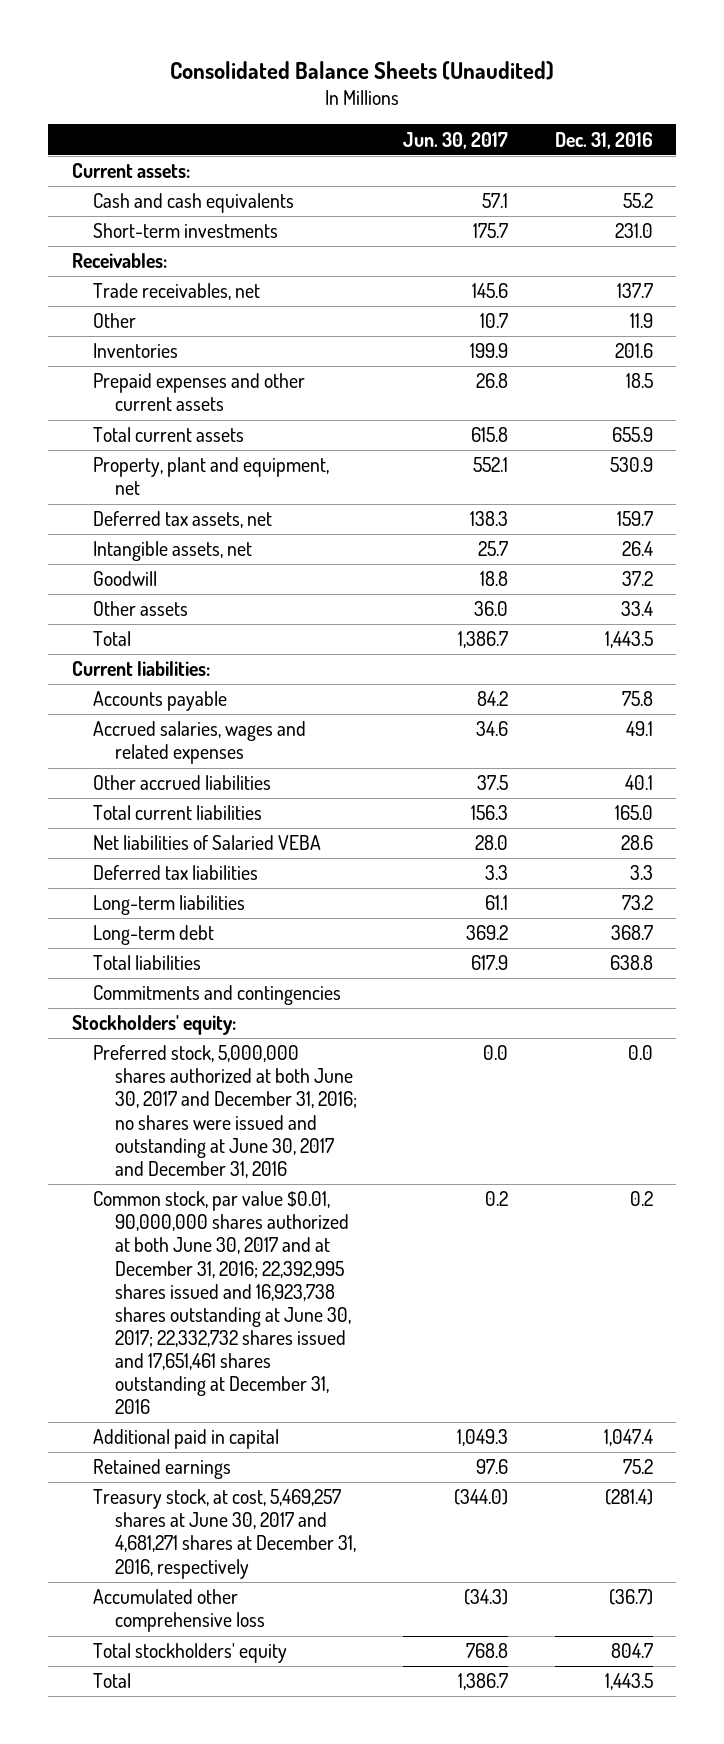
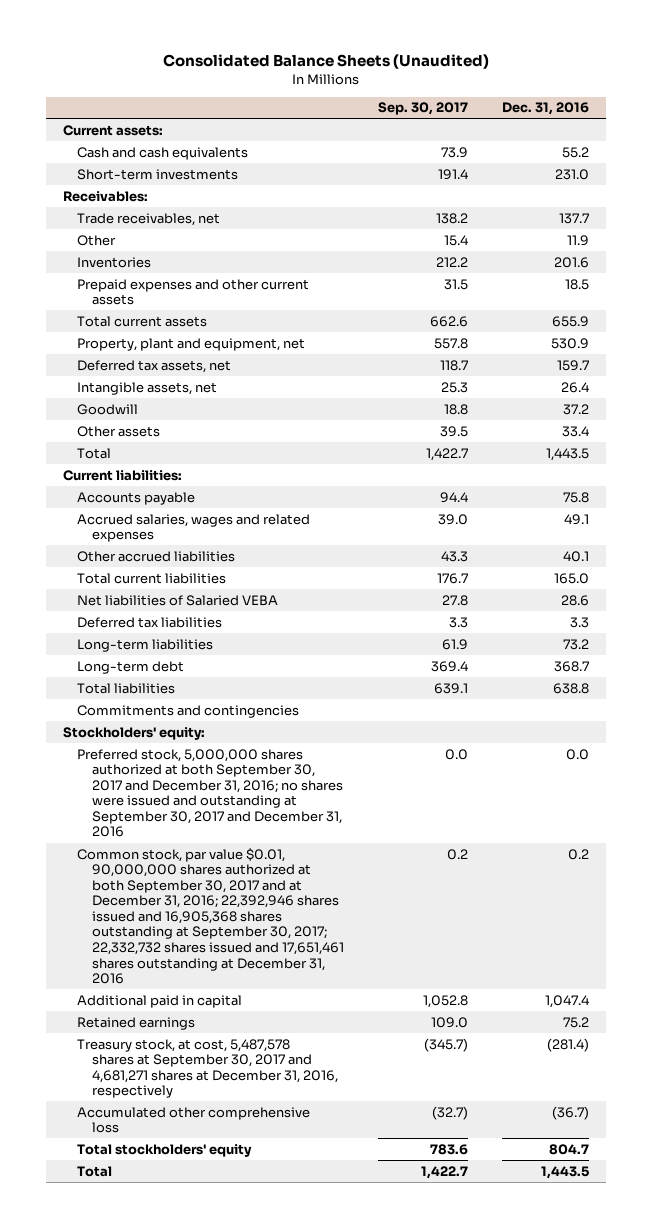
- | Jun. 30, 2017 | Dec. 31, 2016
+ | Sep. 30, 2017 | Dec. 31, 2016
- Preferred stock, 5,000,000 shares authorized at both June 30, 2017 and December 31, 2016; no shares were issued and outstanding at June 30, 2017 and December 31, 2016 | 0.0 | 0.0
- Common stock, par value $0.01, 90,000,000 shares authorized at both June 30, 2017 and at December 31, 2016; 22,392,995 shares issued and 16,923,738 shares outstanding at June 30, 2017; 22,332,732 shares issued and 17,651,461 shares outstanding at December 31, 2016 | 0.2 | 0.2
+ Preferred stock, 5,000,000 shares authorized at both September 30, 2017 and December 31, 2016; no shares were issued and outstanding at September 30, 2017 and December 31, 2016 | 0.0 | 0.0
+ Common stock, par value $0.01, 90,000,000 shares authorized at both September 30, 2017 and at December 31, 2016; 22,392,946 shares issued and 16,905,368 shares outstanding at September 30, 2017; 22,332,732 shares issued and 17,651,461 shares outstanding at December 31, 2016 | 0.2 | 0.2
- Treasury stock, at cost, 5,469,257 shares at June 30, 2017 and 4,681,271 shares at December 31, 2016, respectively | (344.0) | (281.4)
+ Treasury stock, at cost, 5,487,578 shares at September 30, 2017 and 4,681,271 shares at December 31, 2016, respectively | (345.7) | (281.4)

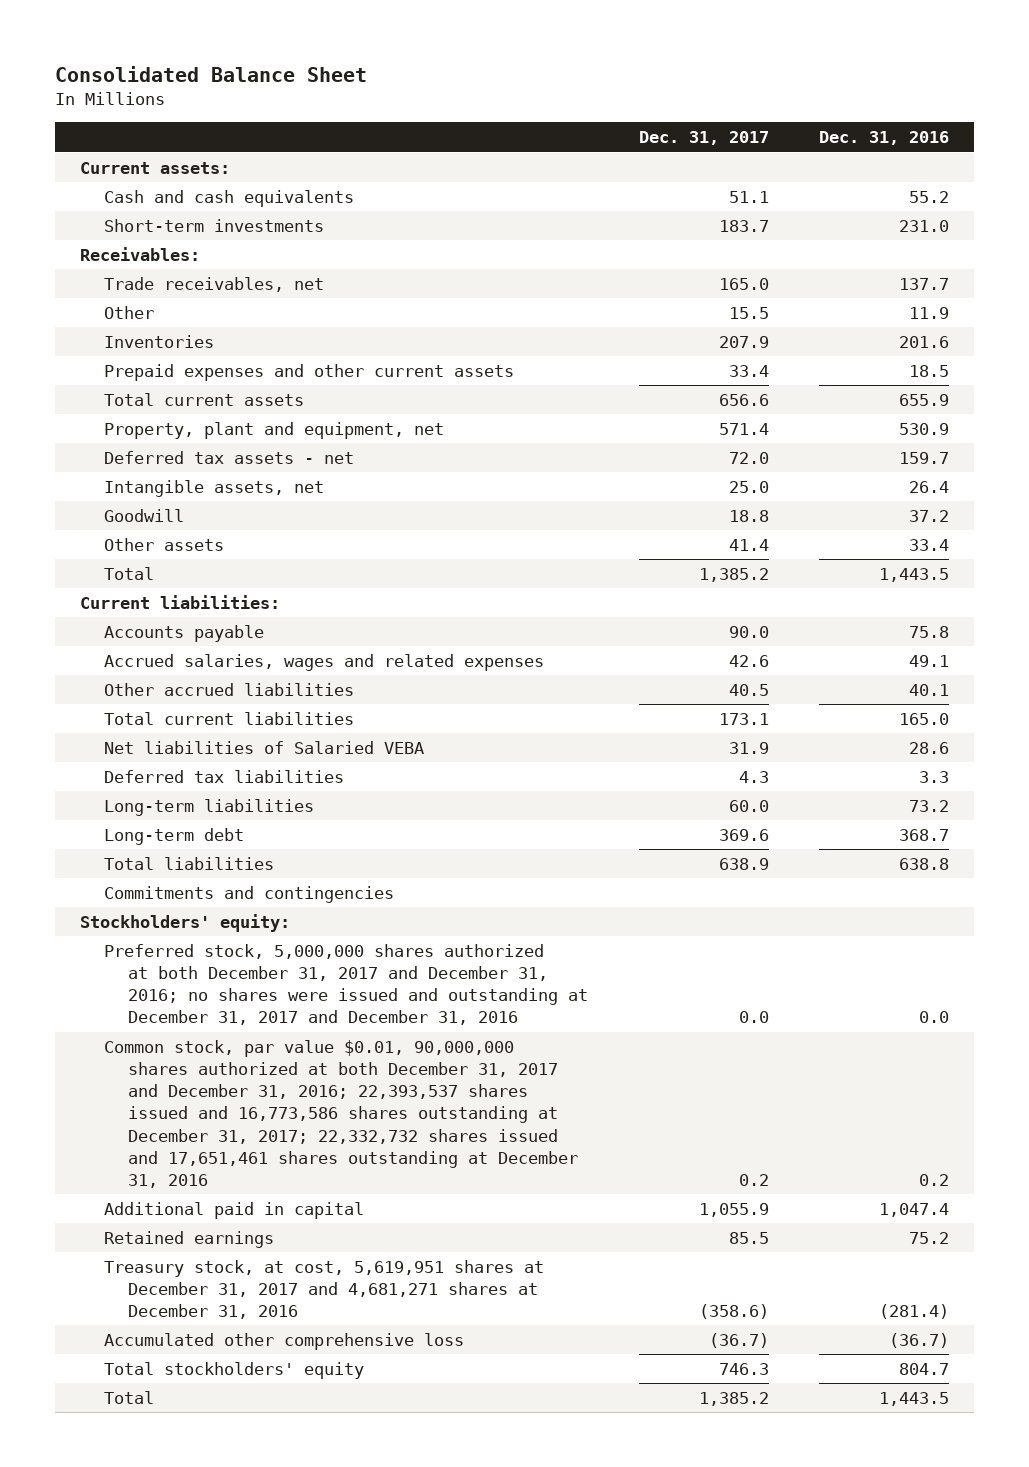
- Consolidated Balance Sheets (Unaudited)
+ Consolidated Balance Sheet
- | Sep. 30, 2017 | Dec. 31, 2016
+ | Dec. 31, 2017 | Dec. 31, 2016
- Deferred tax assets, net | 118.7 | 159.7
+ Deferred tax assets - net | 72.0 | 159.7
- Preferred stock, 5,000,000 shares authorized at both September 30, 2017 and December 31, 2016; no shares were issued and outstanding at September 30, 2017 and December 31, 2016 | 0.0 | 0.0
- Common stock, par value $0.01, 90,000,000 shares authorized at both September 30, 2017 and at December 31, 2016; 22,392,946 shares issued and 16,905,368 shares outstanding at September 30, 2017; 22,332,732 shares issued and 17,651,461 shares outstanding at December 31, 2016 | 0.2 | 0.2
+ Preferred stock, 5,000,000 shares authorized at both December 31, 2017 and December 31, 2016; no shares were issued and outstanding at December 31, 2017 and December 31, 2016 | 0.0 | 0.0
+ Common stock, par value $0.01, 90,000,000 shares authorized at both December 31, 2017 and December 31, 2016; 22,393,537 shares issued and 16,773,586 shares outstanding at December 31, 2017; 22,332,732 shares issued and 17,651,461 shares outstanding at December 31, 2016 | 0.2 | 0.2
- Treasury stock, at cost, 5,487,578 shares at September 30, 2017 and 4,681,271 shares at December 31, 2016, respectively | (345.7) | (281.4)
+ Treasury stock, at cost, 5,619,951 shares at December 31, 2017 and 4,681,271 shares at December 31, 2016 | (358.6) | (281.4)

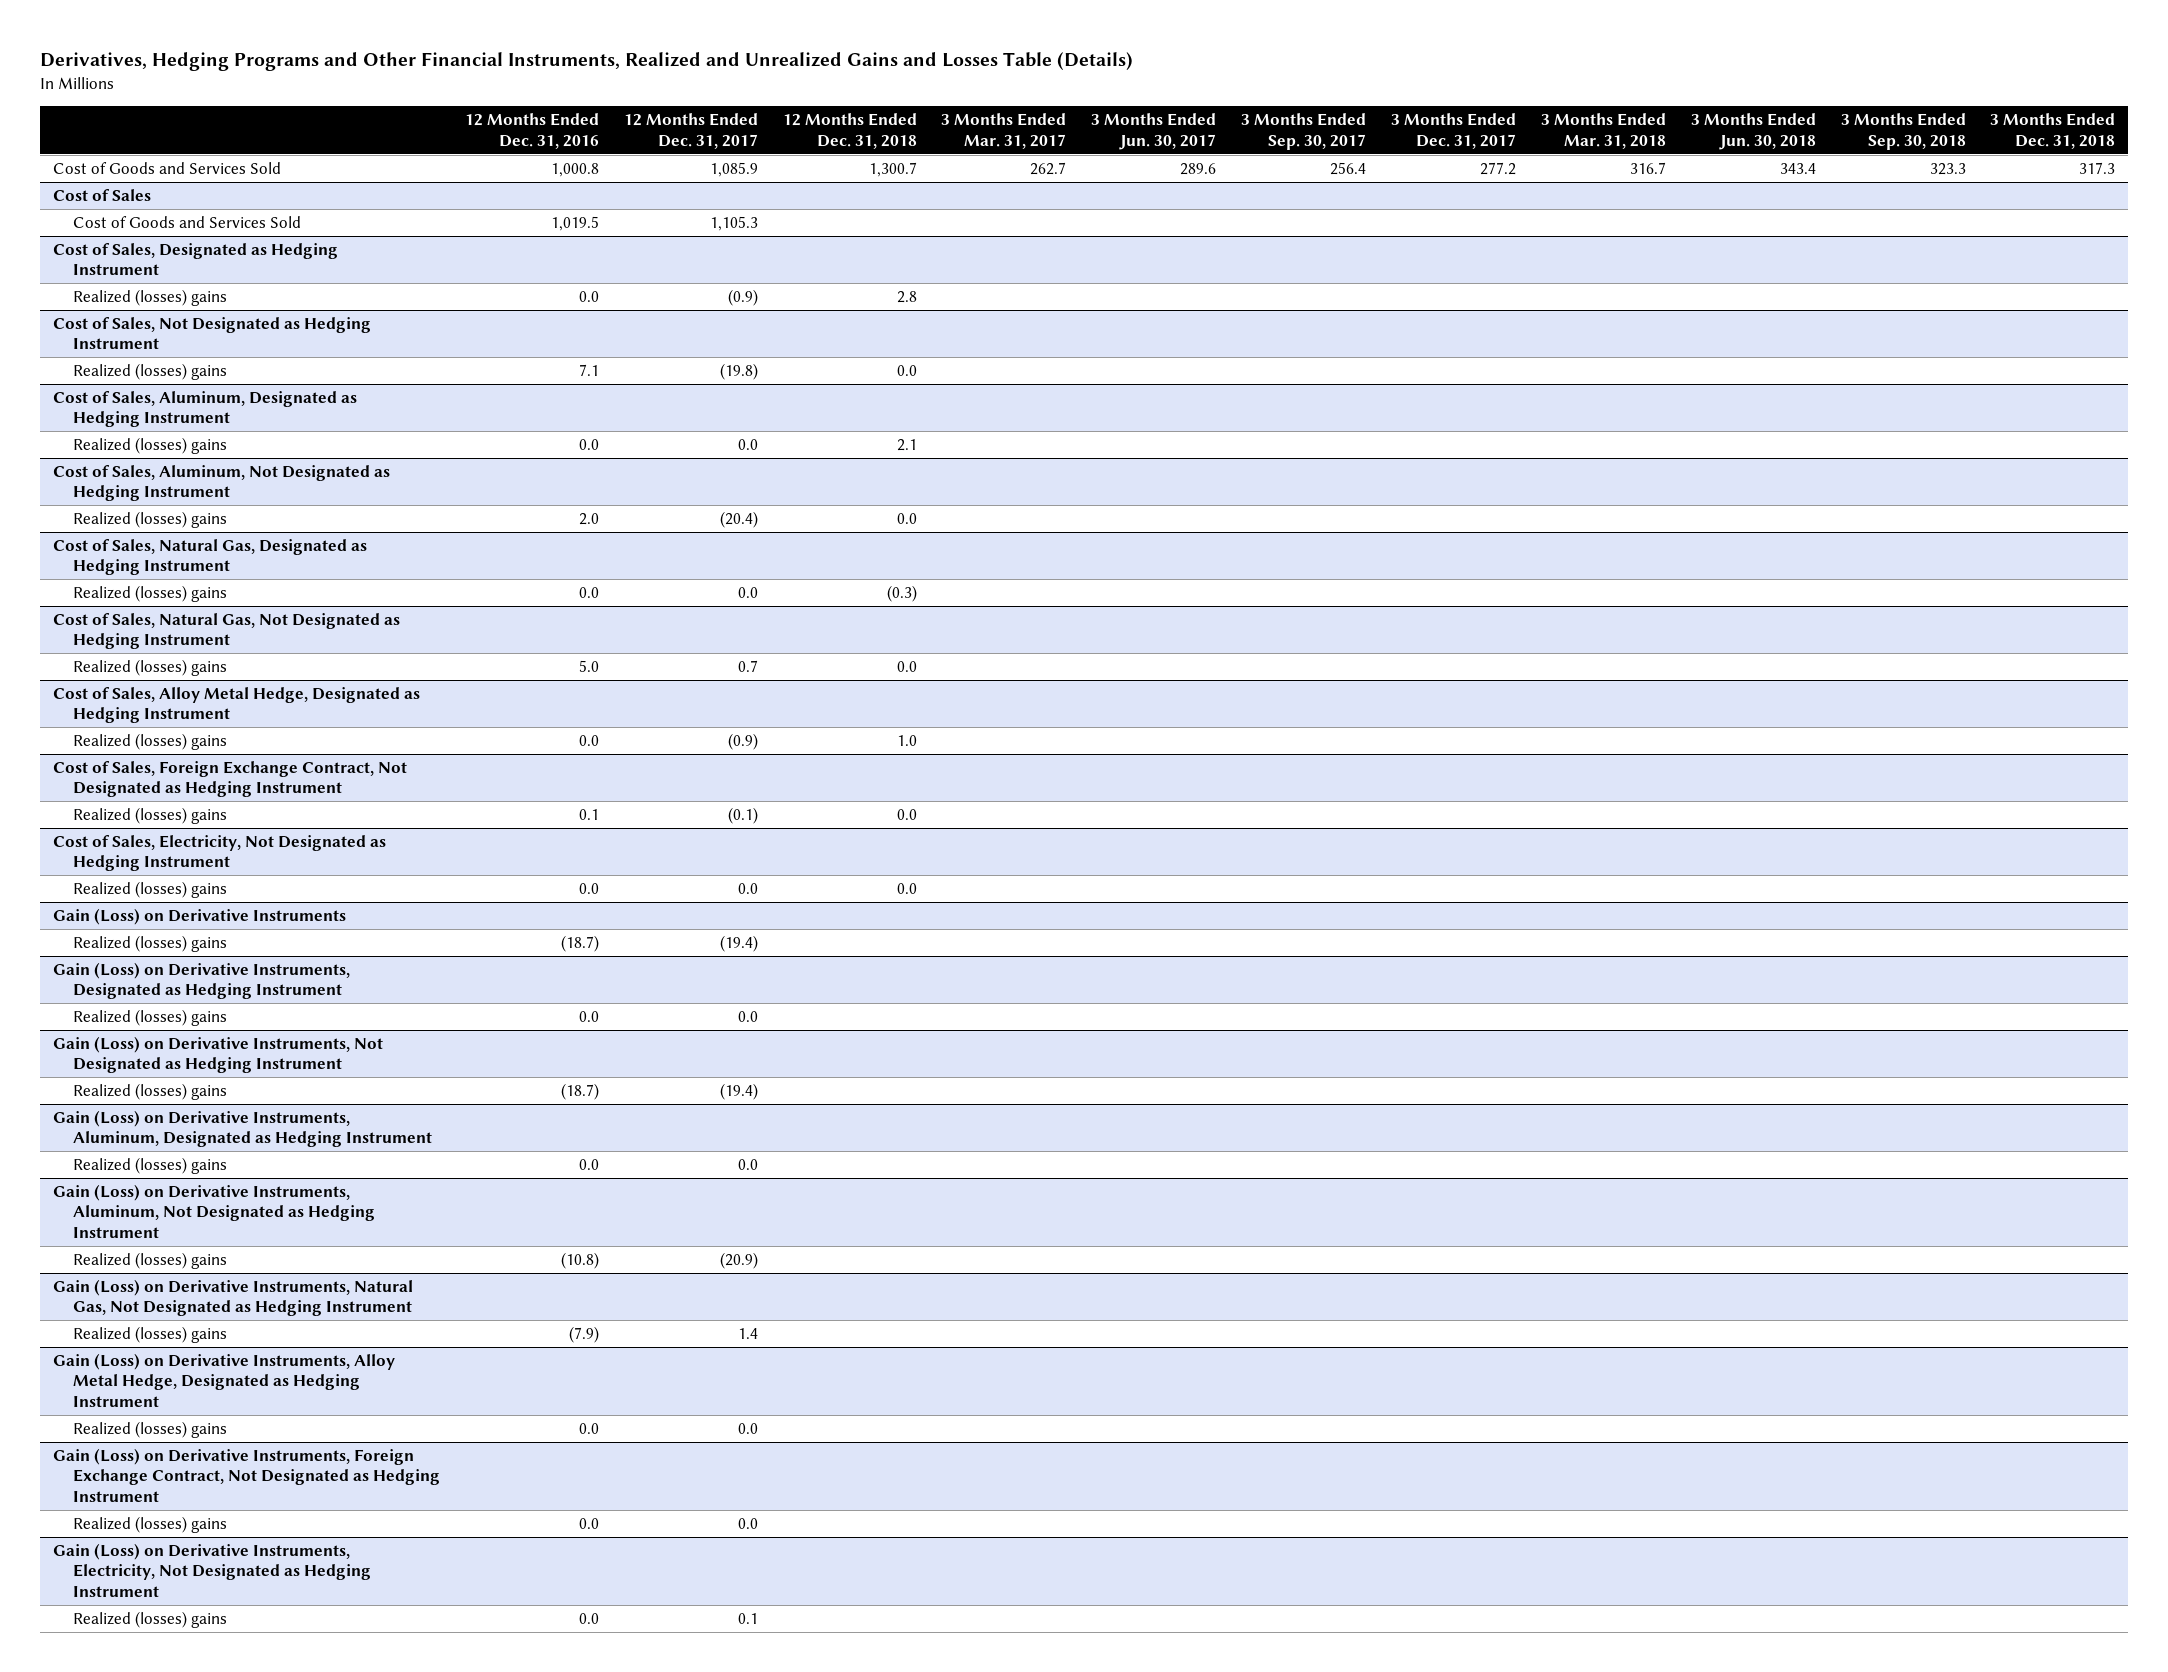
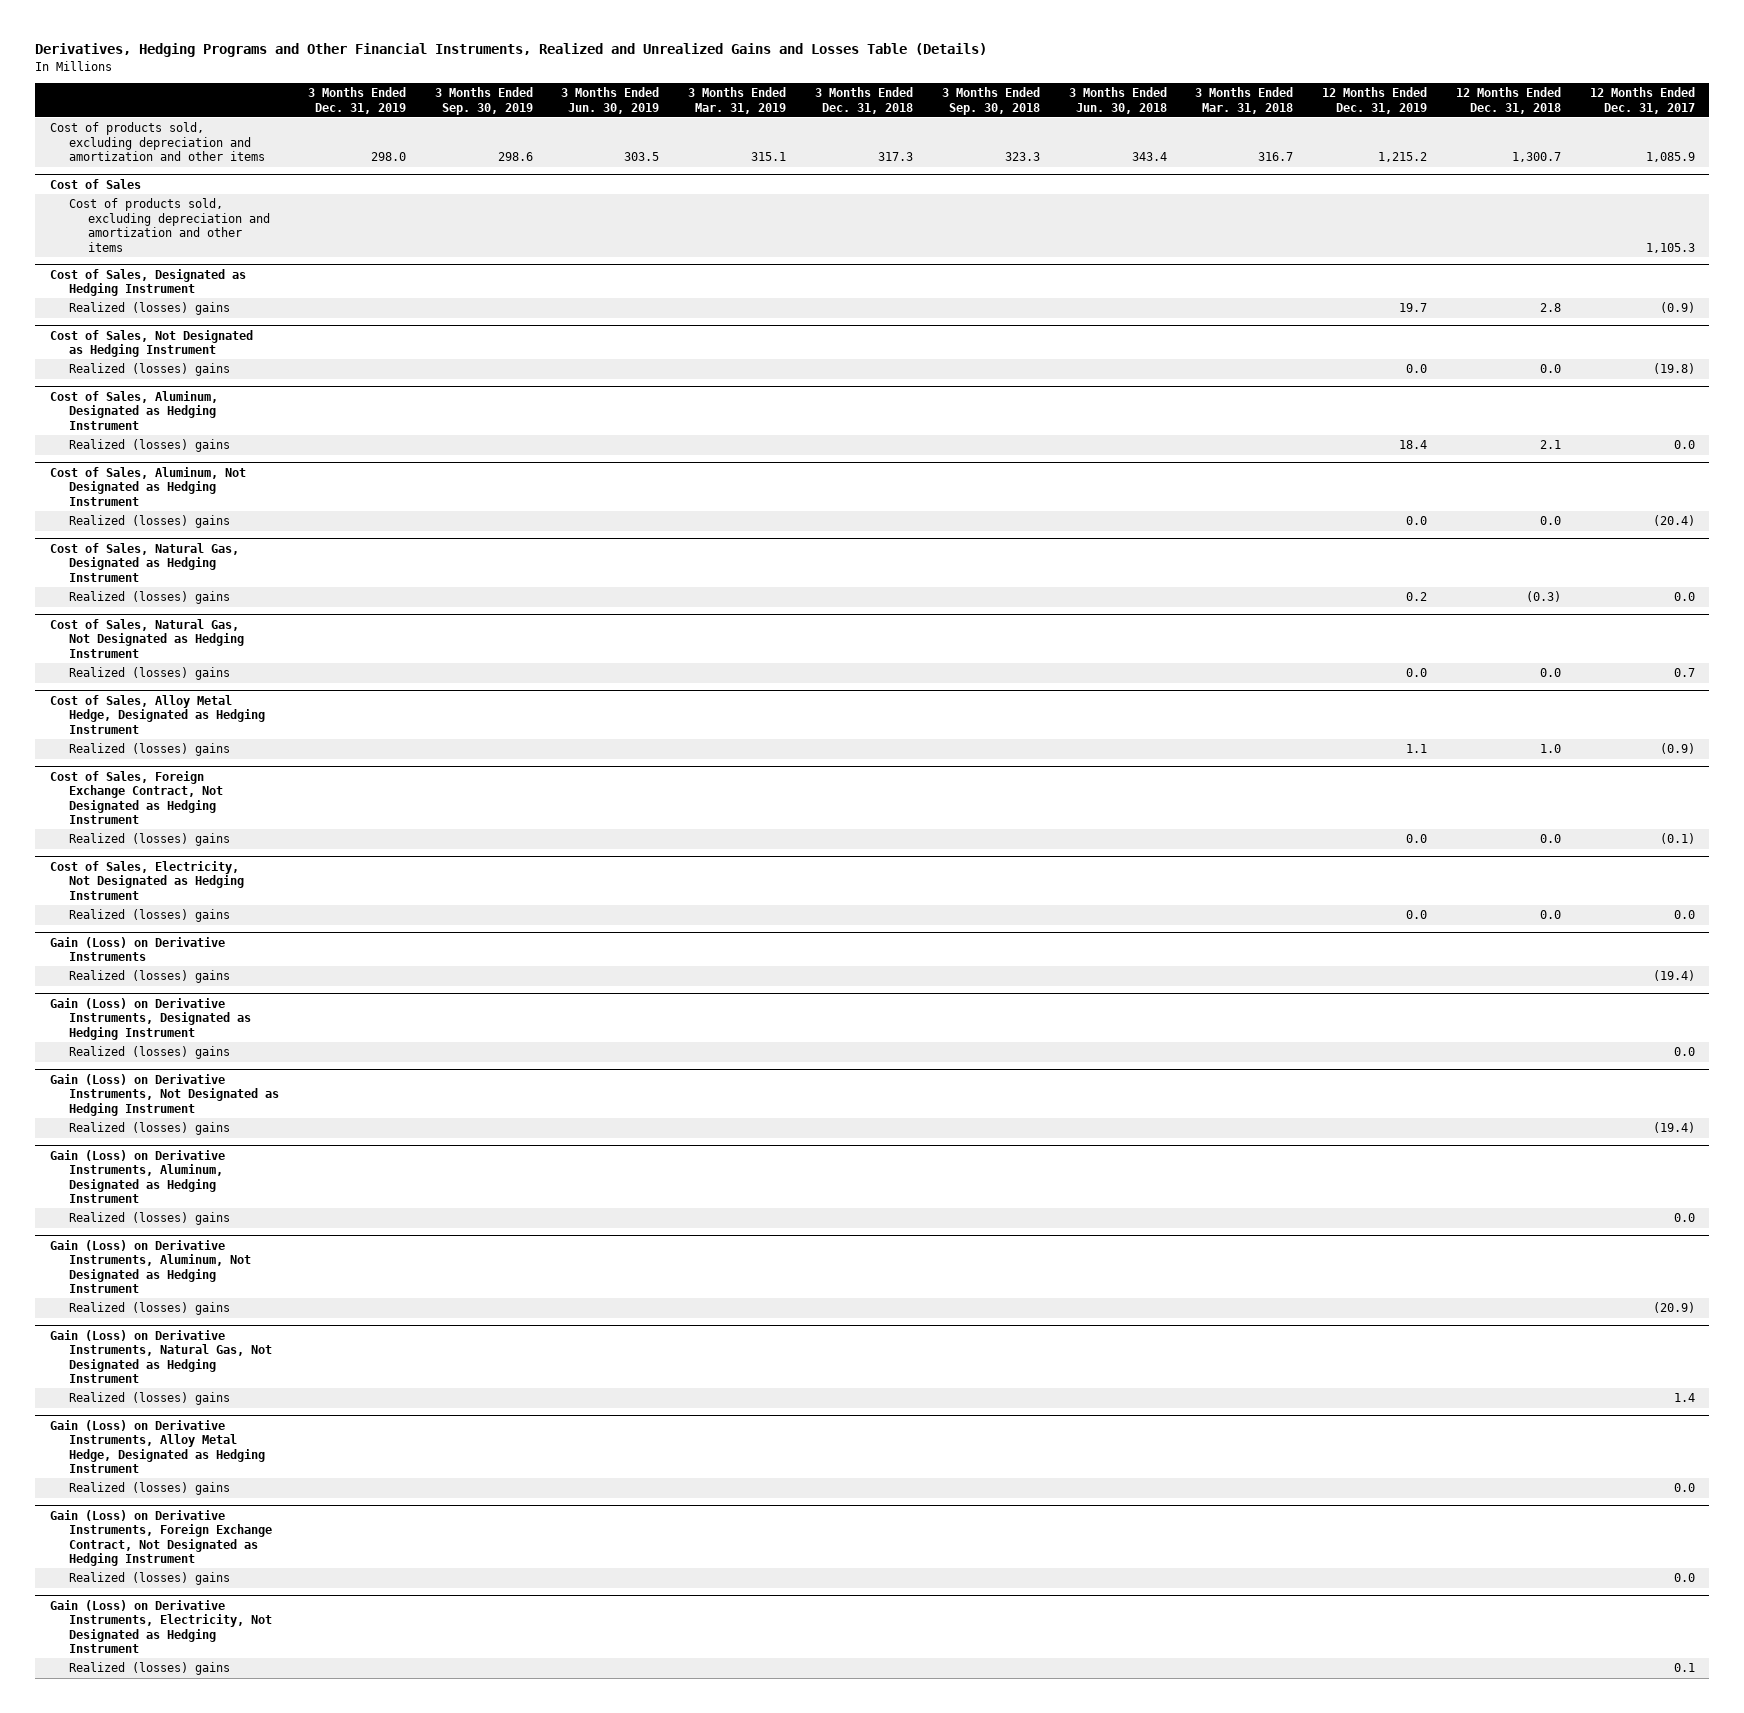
- | 12 Months Ended Dec. 31, 2016 | 12 Months Ended Dec. 31, 2017 | 12 Months Ended Dec. 31, 2018 | 3 Months Ended Mar. 31, 2017 | 3 Months Ended Jun. 30, 2017 | 3 Months Ended Sep. 30, 2017 | 3 Months Ended Dec. 31, 2017 | 3 Months Ended Mar. 31, 2018 | 3 Months Ended Jun. 30, 2018 | 3 Months Ended Sep. 30, 2018 | 3 Months Ended Dec. 31, 2018
+ | 3 Months Ended Dec. 31, 2019 | 3 Months Ended Sep. 30, 2019 | 3 Months Ended Jun. 30, 2019 | 3 Months Ended Mar. 31, 2019 | 3 Months Ended Dec. 31, 2018 | 3 Months Ended Sep. 30, 2018 | 3 Months Ended Jun. 30, 2018 | 3 Months Ended Mar. 31, 2018 | 12 Months Ended Dec. 31, 2019 | 12 Months Ended Dec. 31, 2018 | 12 Months Ended Dec. 31, 2017
- Cost of Goods and Services Sold | 1,000.8 | 1,085.9 | 1,300.7 | 262.7 | 289.6 | 256.4 | 277.2 | 316.7 | 343.4 | 323.3 | 317.3
+ Cost of products sold, excluding depreciation and amortization and other items | 298.0 | 298.6 | 303.5 | 315.1 | 317.3 | 323.3 | 343.4 | 316.7 | 1,215.2 | 1,300.7 | 1,085.9
@ Cost of Sales
- Cost of Goods and Services Sold | 1,019.5 | 1,105.3 | | | | | | | | |
+ Cost of products sold, excluding depreciation and amortization and other items | | | | | | | | | | | 1,105.3

